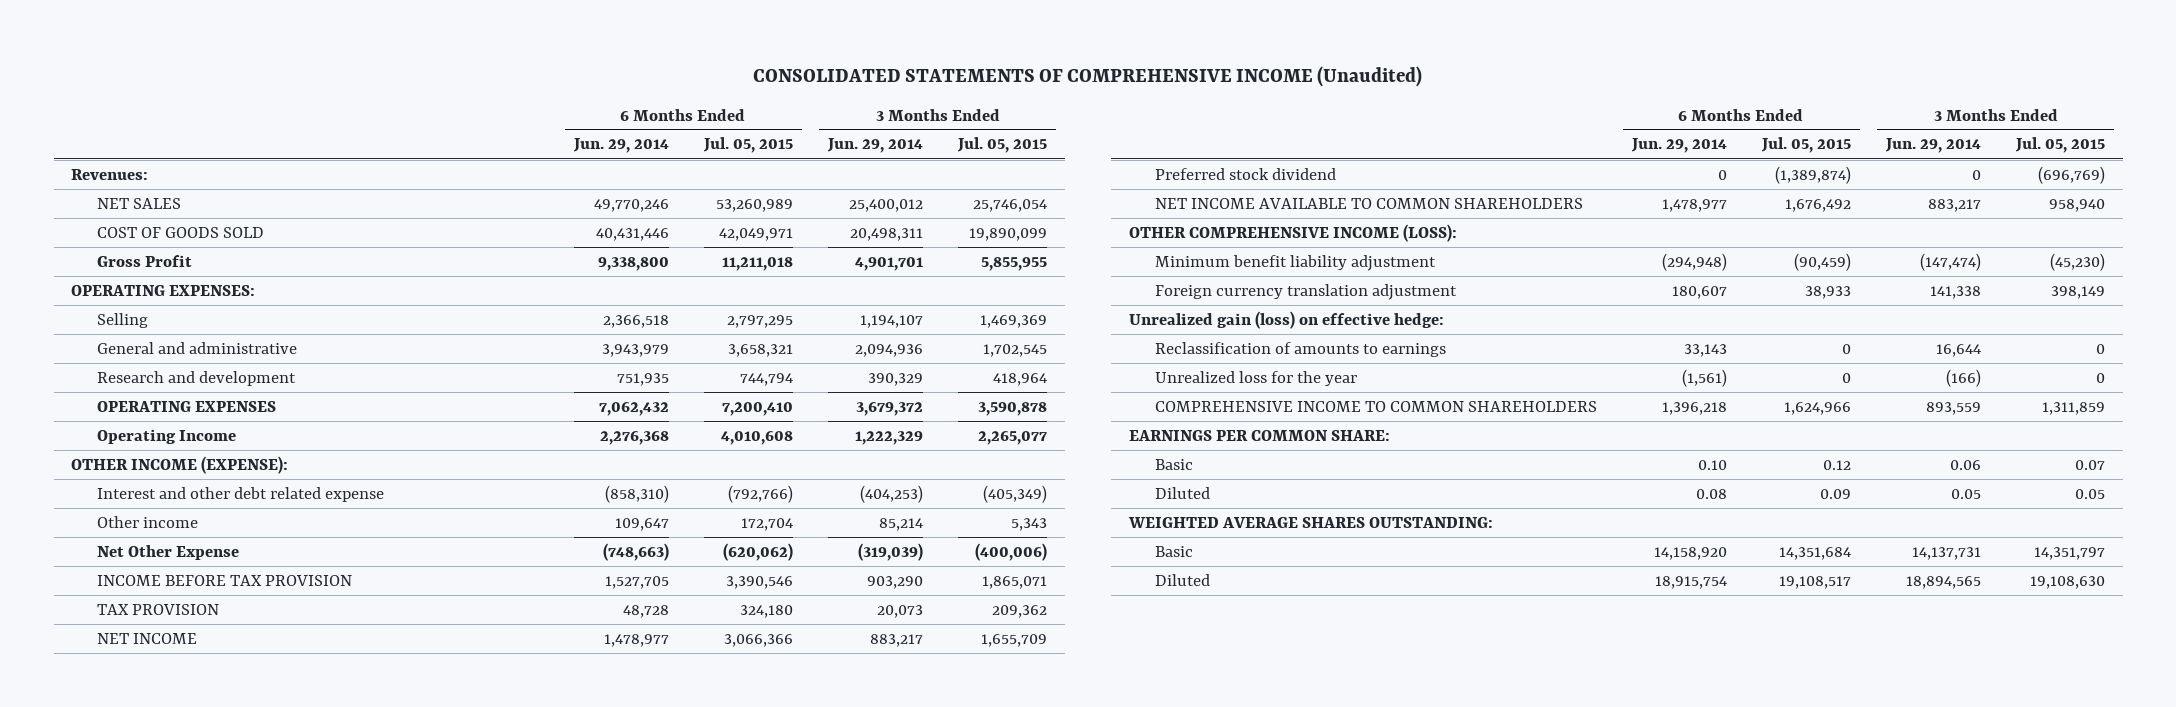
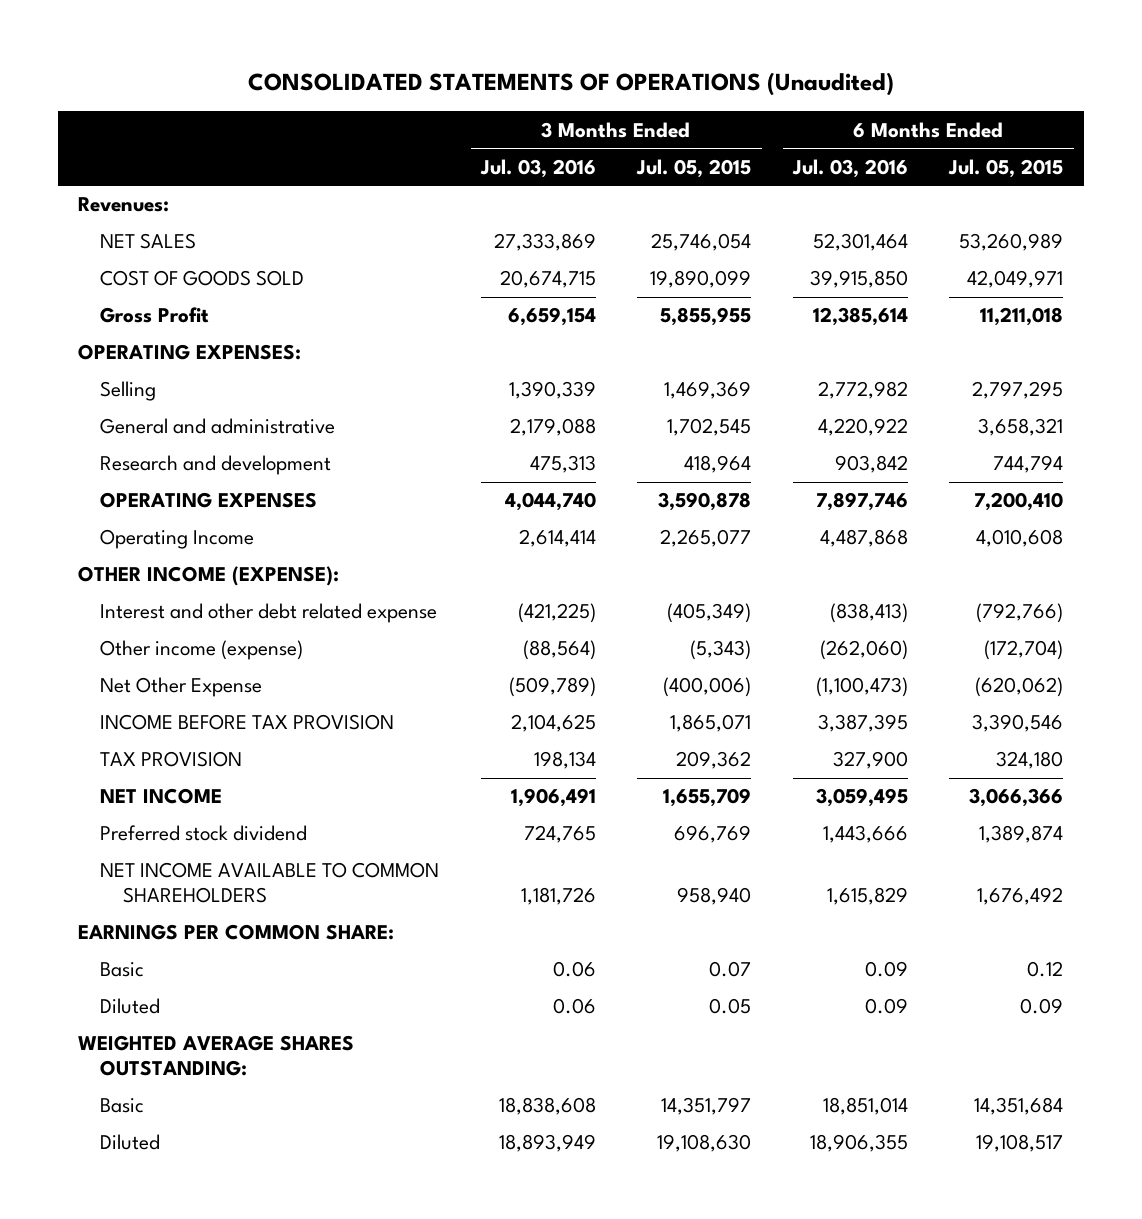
- CONSOLIDATED STATEMENTS OF COMPREHENSIVE INCOME (Unaudited)
+ CONSOLIDATED STATEMENTS OF OPERATIONS (Unaudited)
- | 6 Months Ended Jun. 29, 2014 | 6 Months Ended Jul. 05, 2015 | 3 Months Ended Jun. 29, 2014 | 3 Months Ended Jul. 05, 2015
+ | 3 Months Ended Jul. 03, 2016 | 3 Months Ended Jul. 05, 2015 | 6 Months Ended Jul. 03, 2016 | 6 Months Ended Jul. 05, 2015
- Other income | 109,647 | 172,704 | 85,214 | 5,343
+ Other income (expense) | (88,564) | (5,343) | (262,060) | (172,704)
- Preferred stock dividend | 0 | (1,389,874) | 0 | (696,769)
+ Preferred stock dividend | 724,765 | 696,769 | 1,443,666 | 1,389,874
- OTHER COMPREHENSIVE INCOME (LOSS):
- Minimum benefit liability adjustment | (294,948) | (90,459) | (147,474) | (45,230)
- Foreign currency translation adjustment | 180,607 | 38,933 | 141,338 | 398,149
- Unrealized gain (loss) on effective hedge:
- Reclassification of amounts to earnings | 33,143 | 0 | 16,644 | 0
- Unrealized loss for the year | (1,561) | 0 | (166) | 0
- COMPREHENSIVE INCOME TO COMMON SHAREHOLDERS | 1,396,218 | 1,624,966 | 893,559 | 1,311,859

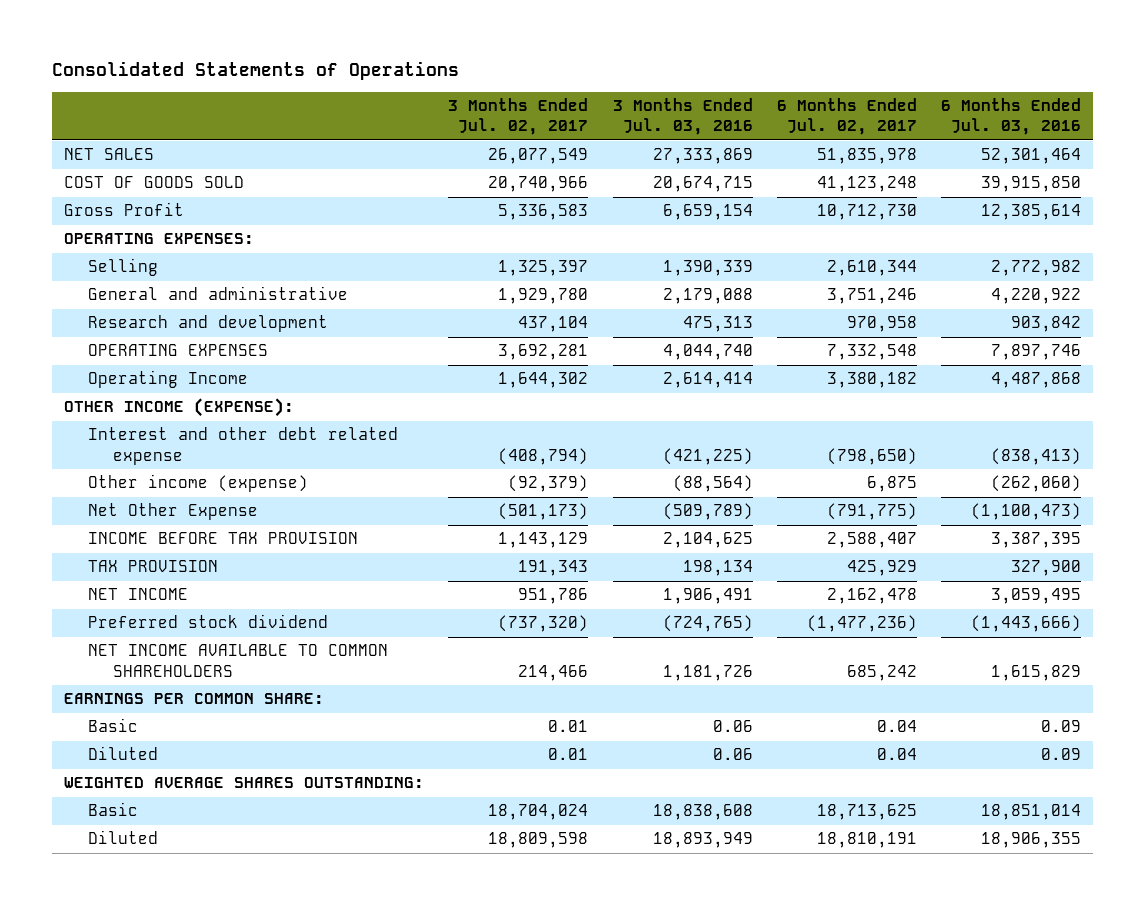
- CONSOLIDATED STATEMENTS OF OPERATIONS (Unaudited)
+ Consolidated Statements of Operations
- | 3 Months Ended Jul. 03, 2016 | 3 Months Ended Jul. 05, 2015 | 6 Months Ended Jul. 03, 2016 | 6 Months Ended Jul. 05, 2015
+ | 3 Months Ended Jul. 02, 2017 | 3 Months Ended Jul. 03, 2016 | 6 Months Ended Jul. 02, 2017 | 6 Months Ended Jul. 03, 2016
- Revenues:
- Preferred stock dividend | 724,765 | 696,769 | 1,443,666 | 1,389,874
+ Preferred stock dividend | (737,320) | (724,765) | (1,477,236) | (1,443,666)

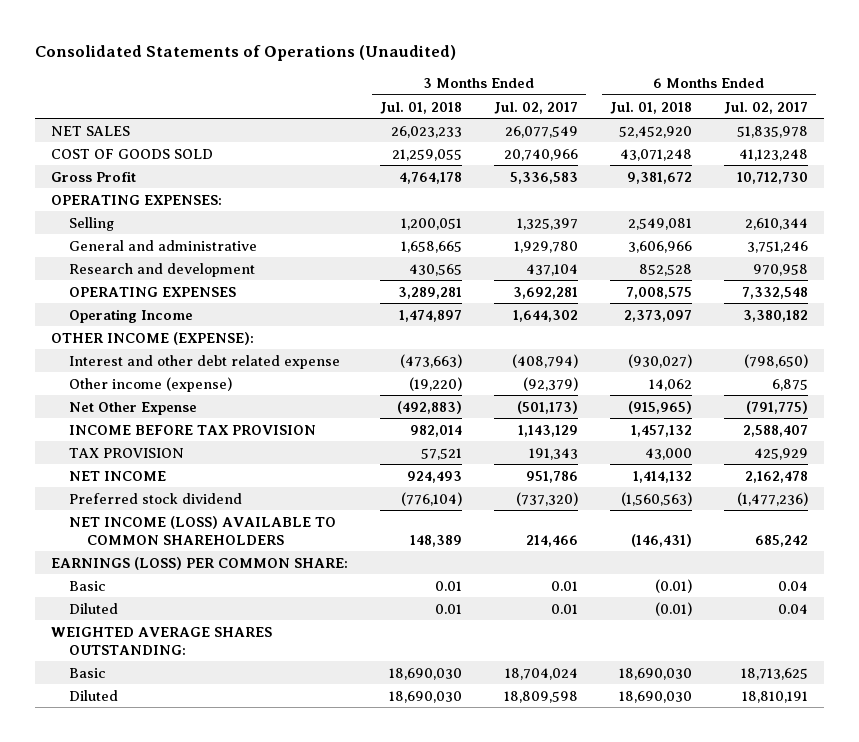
- Consolidated Statements of Operations
+ Consolidated Statements of Operations (Unaudited)
- | 3 Months Ended Jul. 02, 2017 | 3 Months Ended Jul. 03, 2016 | 6 Months Ended Jul. 02, 2017 | 6 Months Ended Jul. 03, 2016
+ | 3 Months Ended Jul. 01, 2018 | 3 Months Ended Jul. 02, 2017 | 6 Months Ended Jul. 01, 2018 | 6 Months Ended Jul. 02, 2017
- NET INCOME AVAILABLE TO COMMON SHAREHOLDERS | 214,466 | 1,181,726 | 685,242 | 1,615,829
- EARNINGS PER COMMON SHARE:
+ NET INCOME (LOSS) AVAILABLE TO COMMON SHAREHOLDERS | 148,389 | 214,466 | (146,431) | 685,242
+ EARNINGS (LOSS) PER COMMON SHARE:

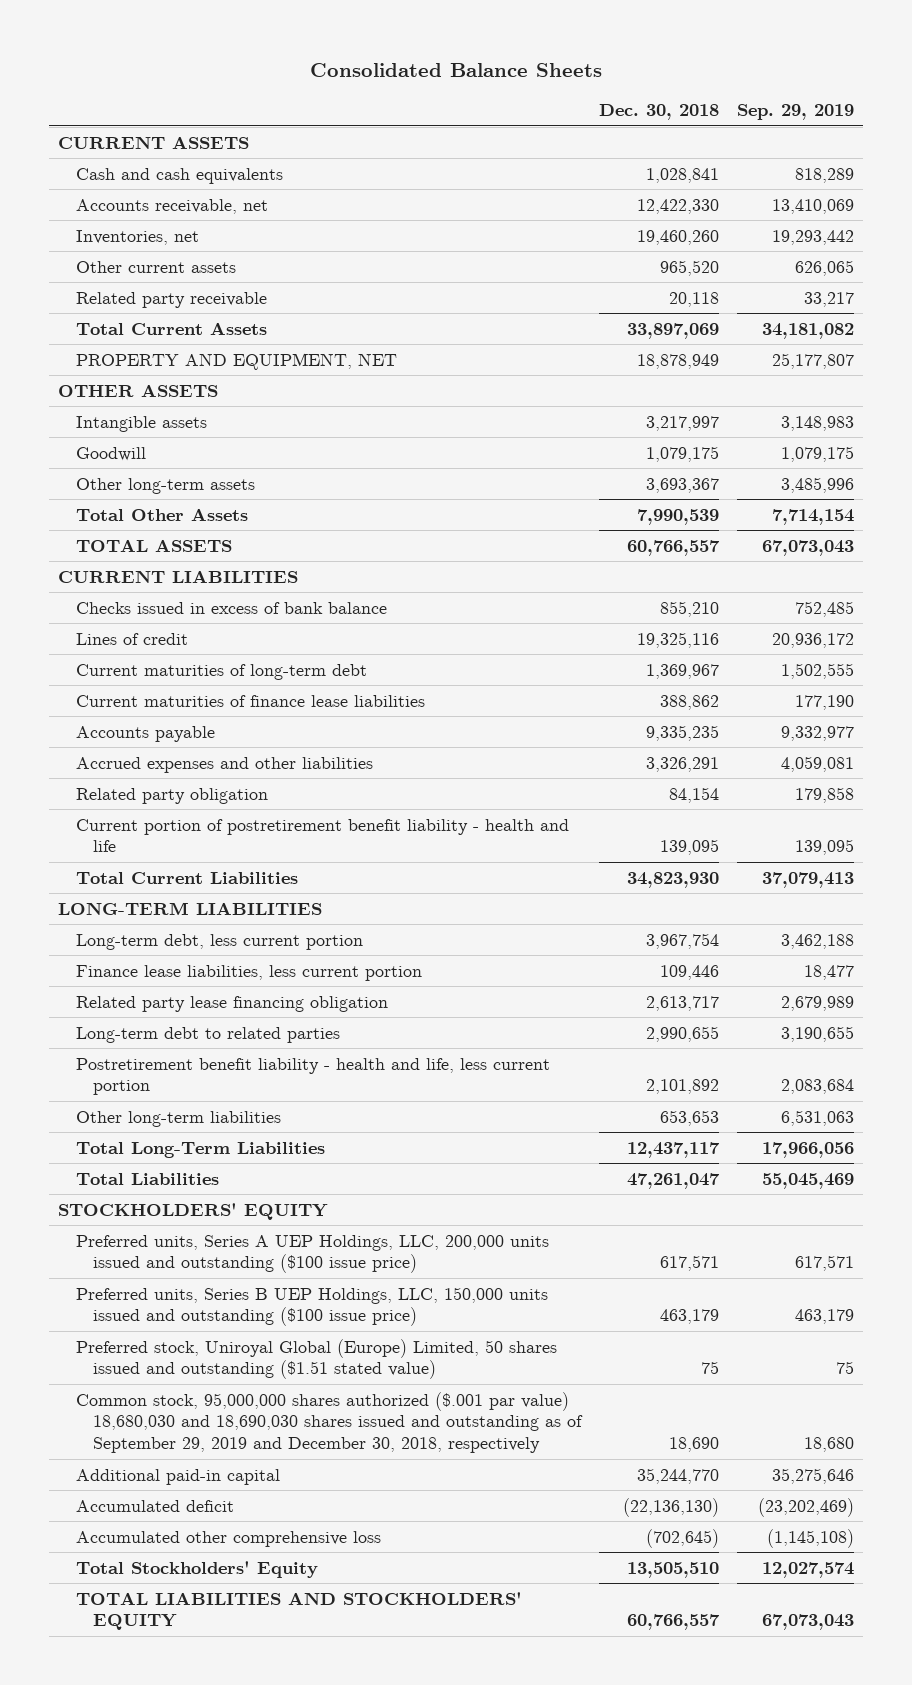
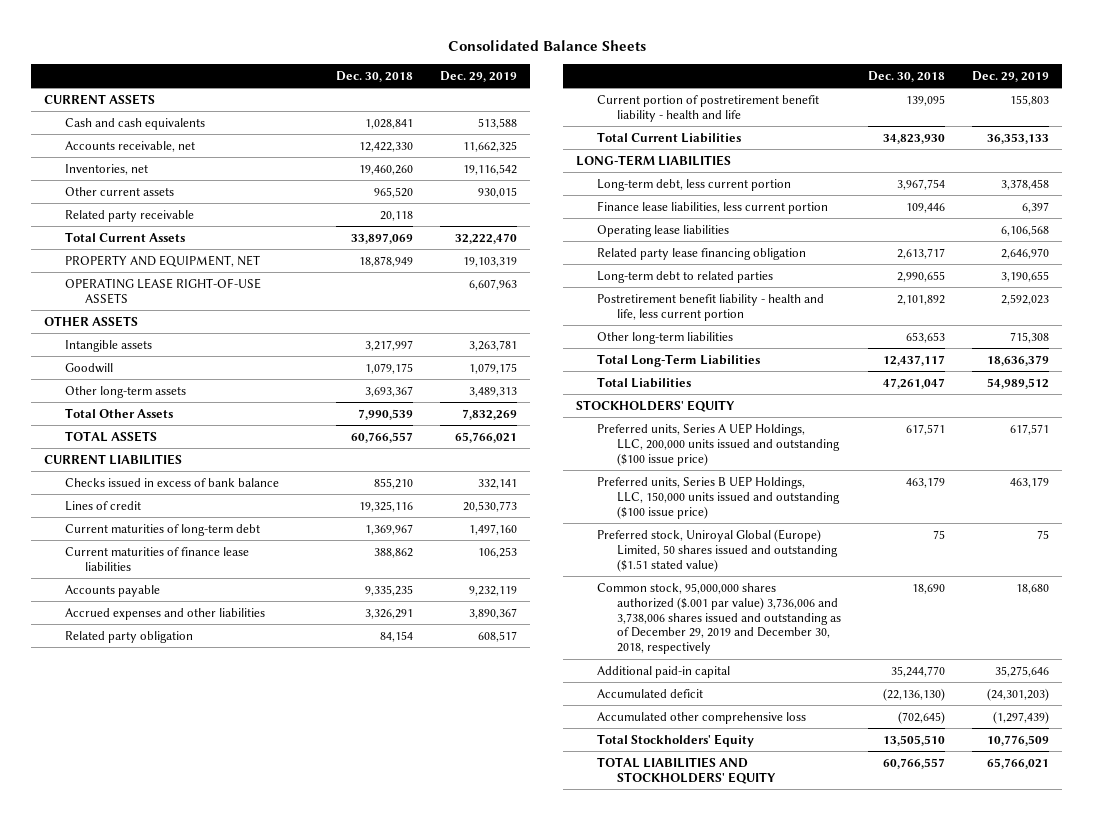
- | Dec. 30, 2018 | Sep. 29, 2019
+ | Dec. 30, 2018 | Dec. 29, 2019
+ OPERATING LEASE RIGHT-OF-USE ASSETS | | 6,607,963
+ Operating lease liabilities | | 6,106,568
- Common stock, 95,000,000 shares authorized ($.001 par value) 18,680,030 and 18,690,030 shares issued and outstanding as of September 29, 2019 and December 30, 2018, respectively | 18,690 | 18,680
+ Common stock, 95,000,000 shares authorized ($.001 par value) 3,736,006 and 3,738,006 shares issued and outstanding as of December 29, 2019 and December 30, 2018, respectively | 18,690 | 18,680

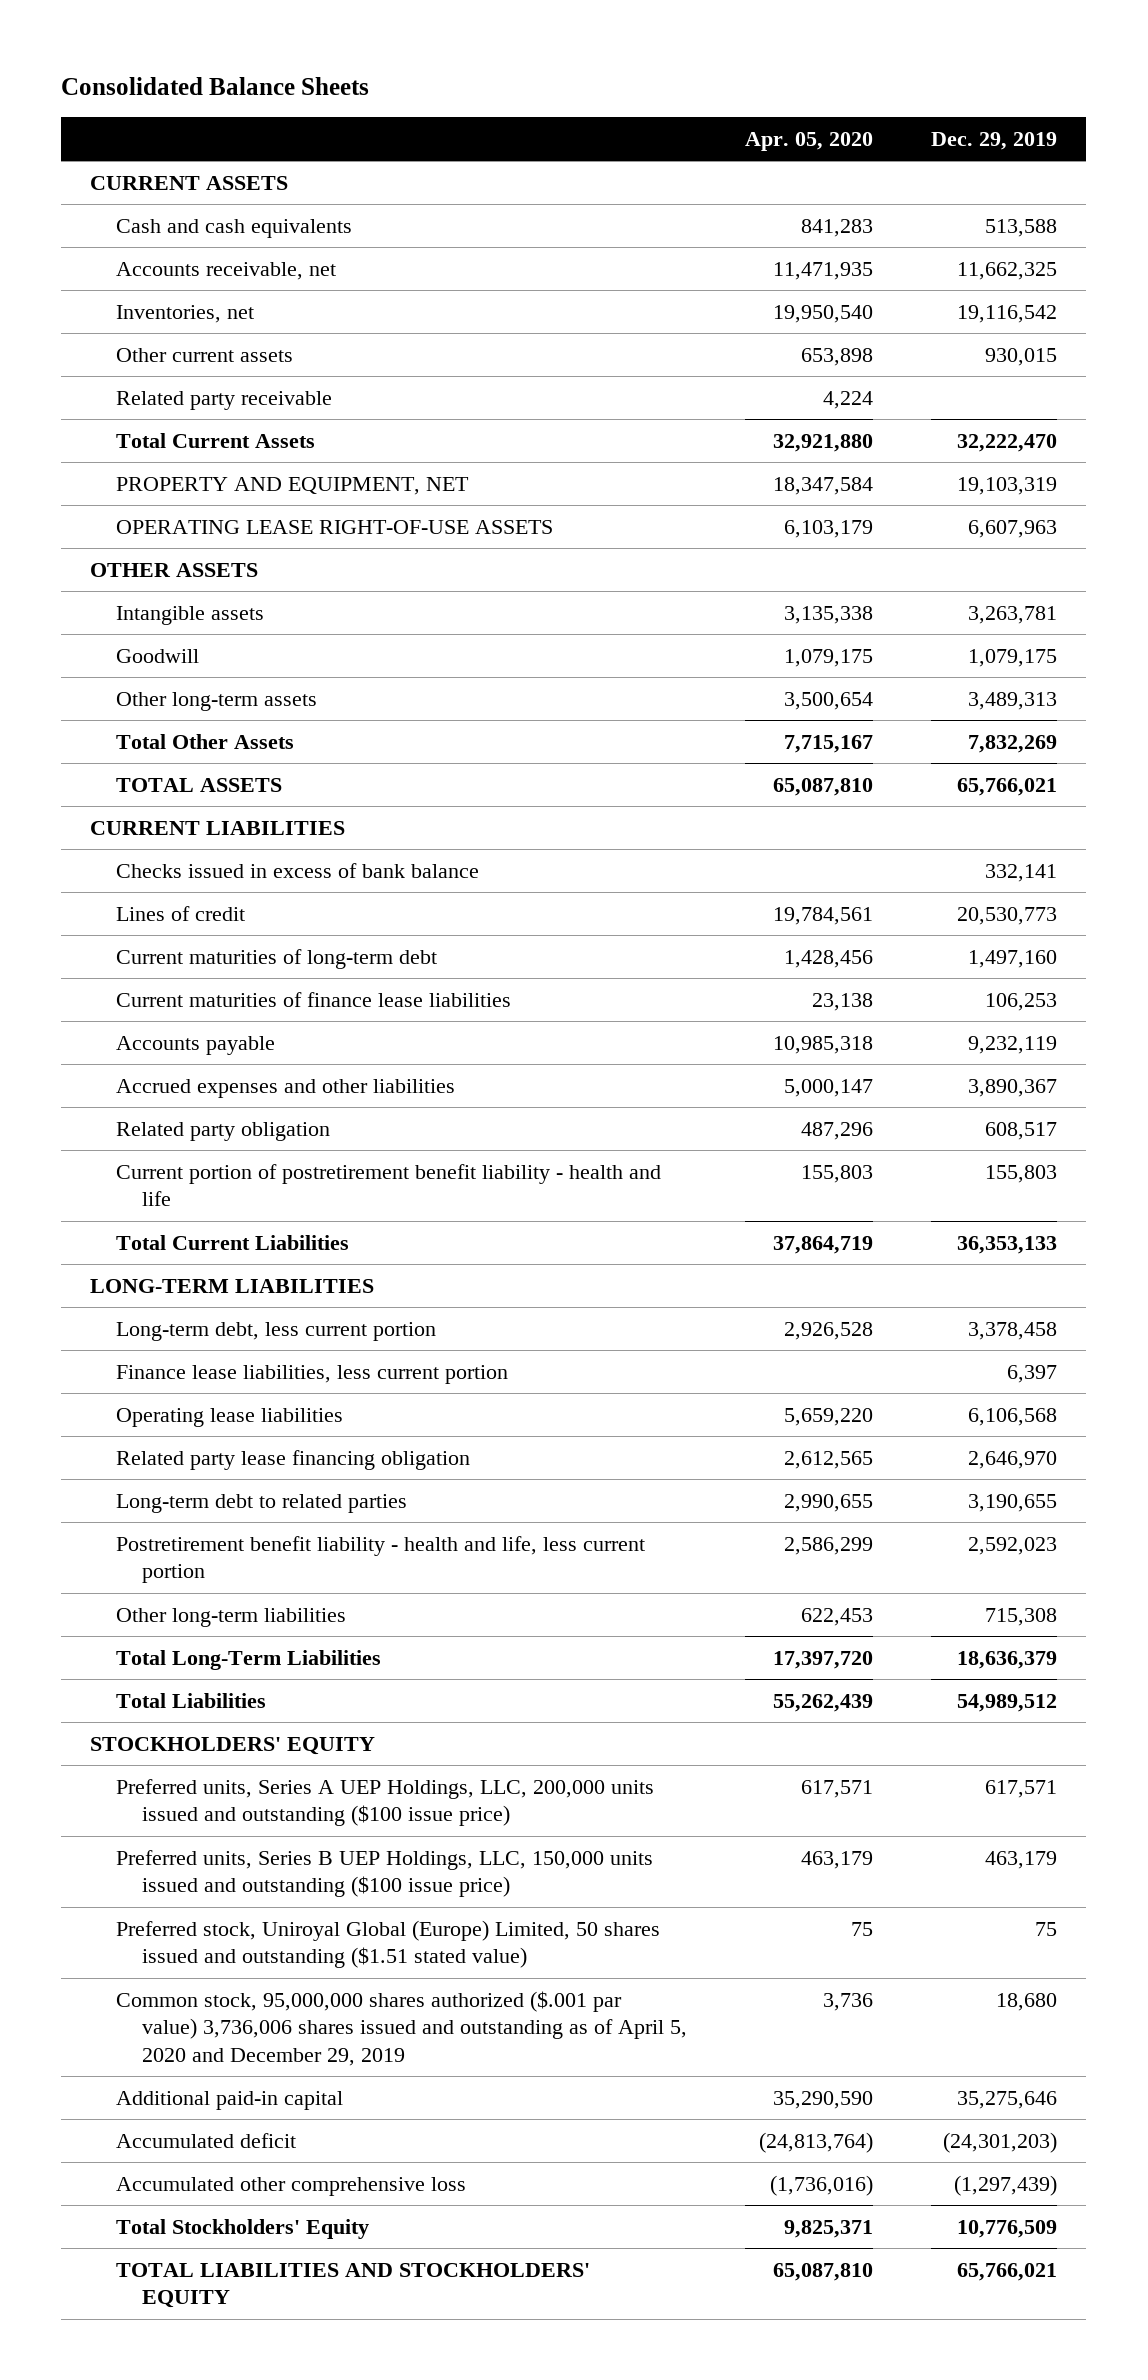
- | Dec. 30, 2018 | Dec. 29, 2019
+ | Apr. 05, 2020 | Dec. 29, 2019
- Common stock, 95,000,000 shares authorized ($.001 par value) 3,736,006 and 3,738,006 shares issued and outstanding as of December 29, 2019 and December 30, 2018, respectively | 18,690 | 18,680
+ Common stock, 95,000,000 shares authorized ($.001 par value) 3,736,006 shares issued and outstanding as of April 5, 2020 and December 29, 2019 | 3,736 | 18,680

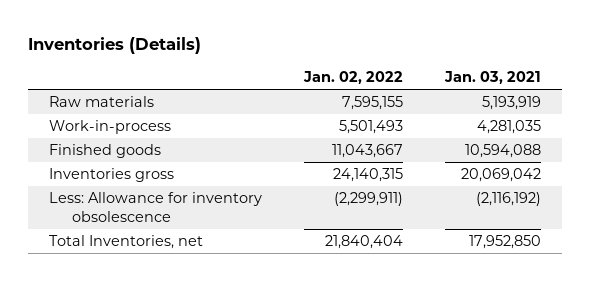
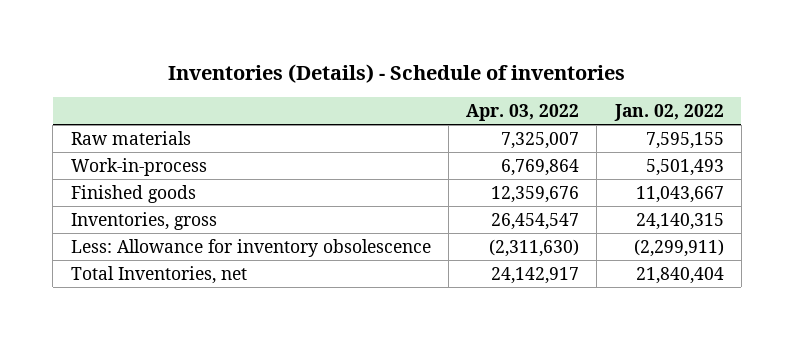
- Inventories (Details)
+ Inventories (Details) - Schedule of inventories
- | Jan. 02, 2022 | Jan. 03, 2021
+ | Apr. 03, 2022 | Jan. 02, 2022
- Inventories gross | 24,140,315 | 20,069,042
+ Inventories, gross | 26,454,547 | 24,140,315

